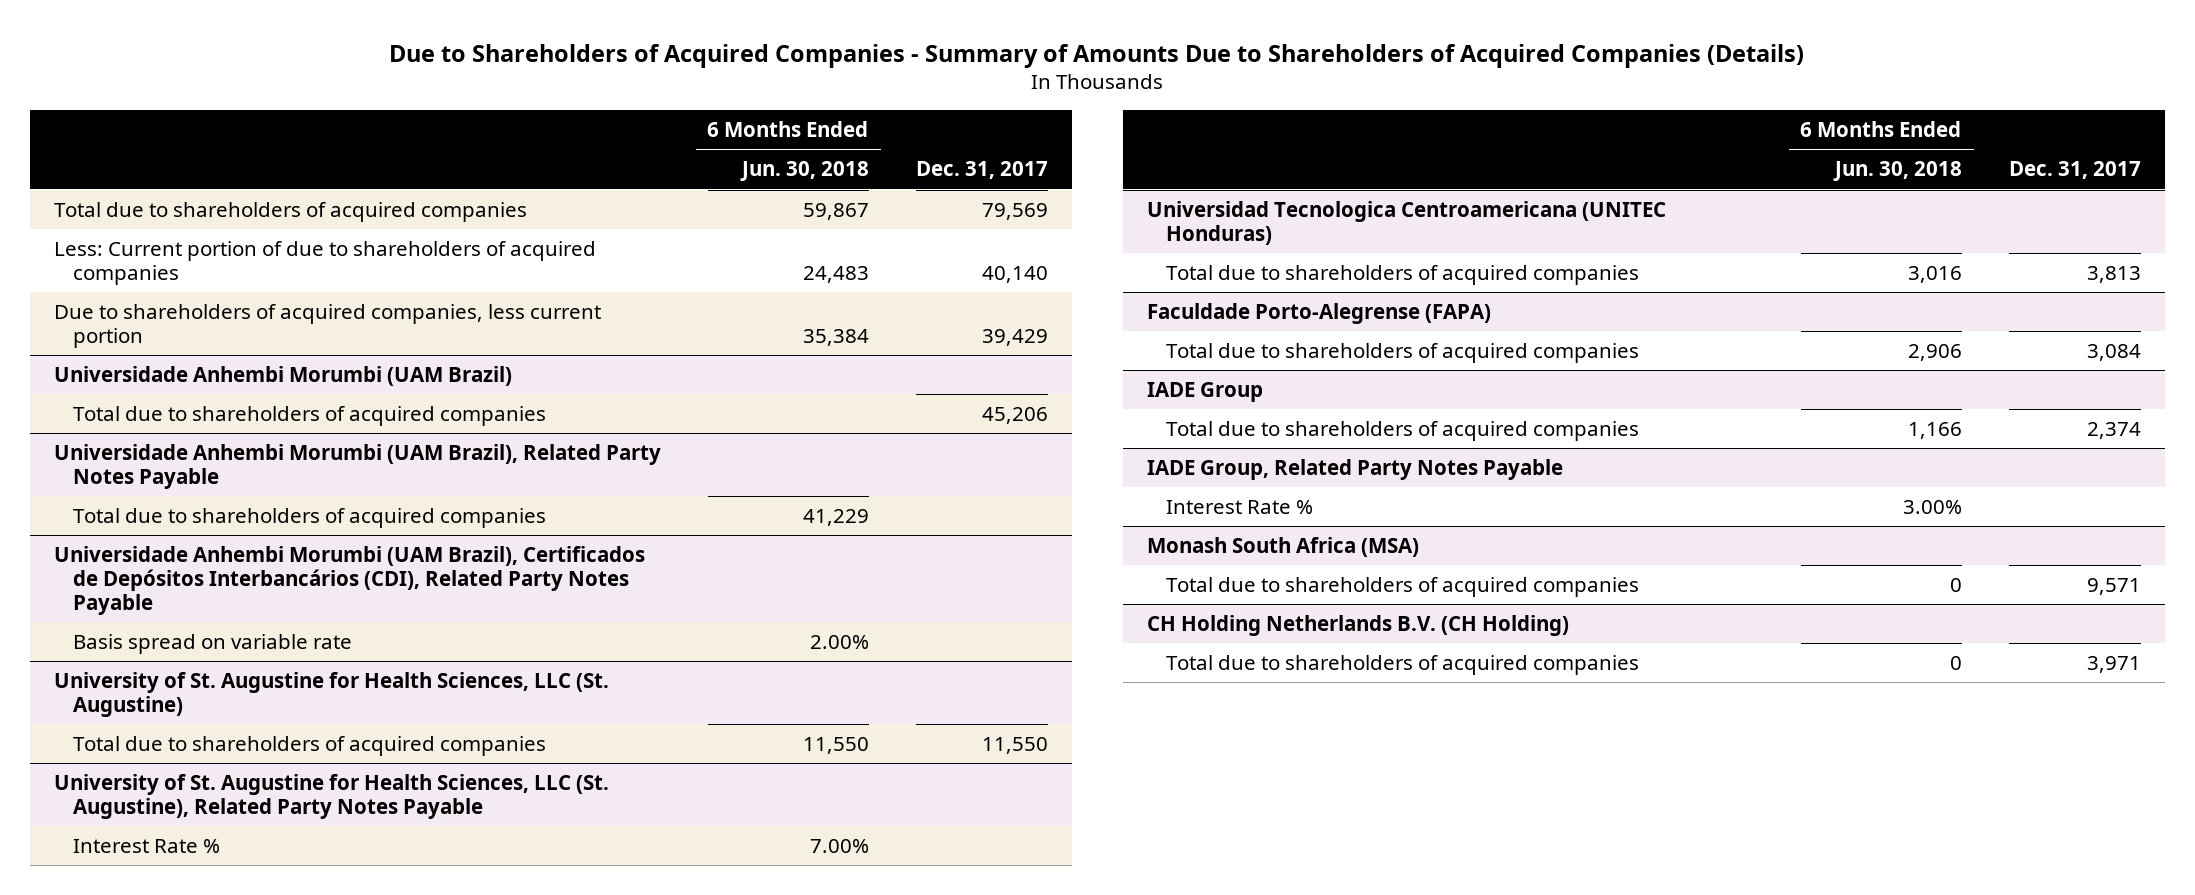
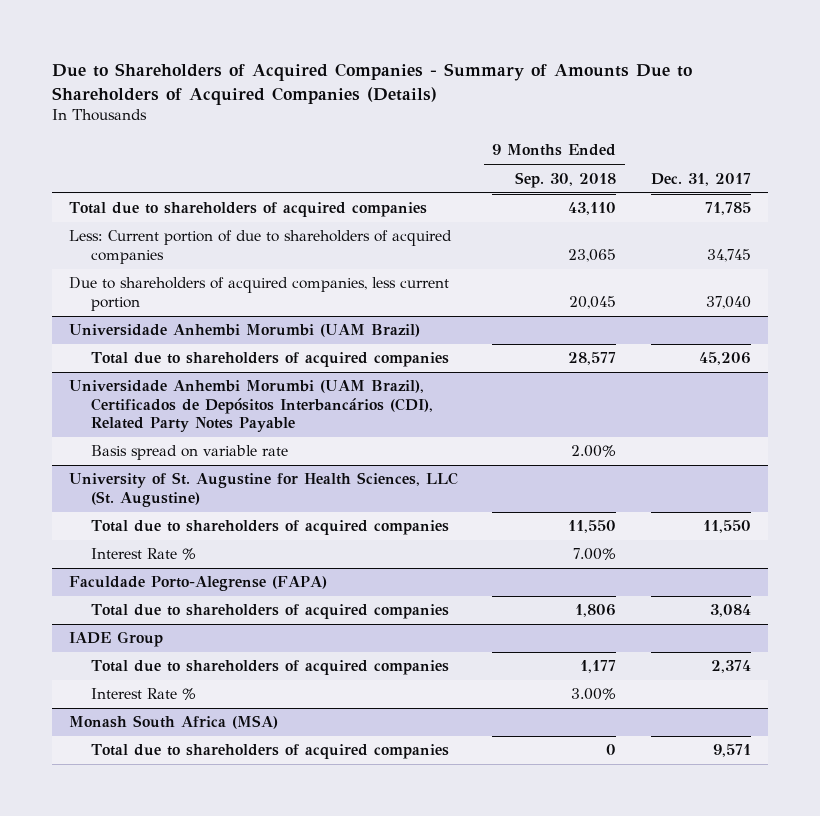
- | 6 Months Ended Jun. 30, 2018 | Dec. 31, 2017
+ | 9 Months Ended Sep. 30, 2018 | Dec. 31, 2017
- Total due to shareholders of acquired companies | 59,867 | 79,569
- Less: Current portion of due to shareholders of acquired companies | 24,483 | 40,140
- Due to shareholders of acquired companies, less current portion | 35,384 | 39,429
+ Total due to shareholders of acquired companies | 43,110 | 71,785
+ Less: Current portion of due to shareholders of acquired companies | 23,065 | 34,745
+ Due to shareholders of acquired companies, less current portion | 20,045 | 37,040
- Universidade Anhembi Morumbi (UAM Brazil), Related Party Notes Payable
- Total due to shareholders of acquired companies | 41,229 |
- University of St. Augustine for Health Sciences, LLC (St. Augustine), Related Party Notes Payable
- Universidad Tecnologica Centroamericana (UNITEC Honduras)
- Total due to shareholders of acquired companies | 3,016 | 3,813
- IADE Group, Related Party Notes Payable
- CH Holding Netherlands B.V. (CH Holding)
- Total due to shareholders of acquired companies | 0 | 3,971

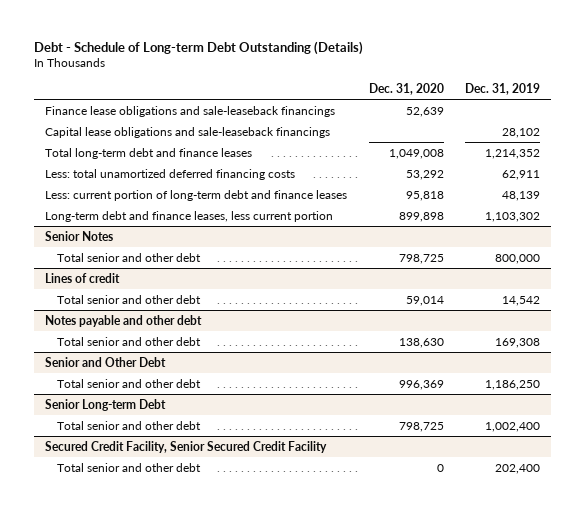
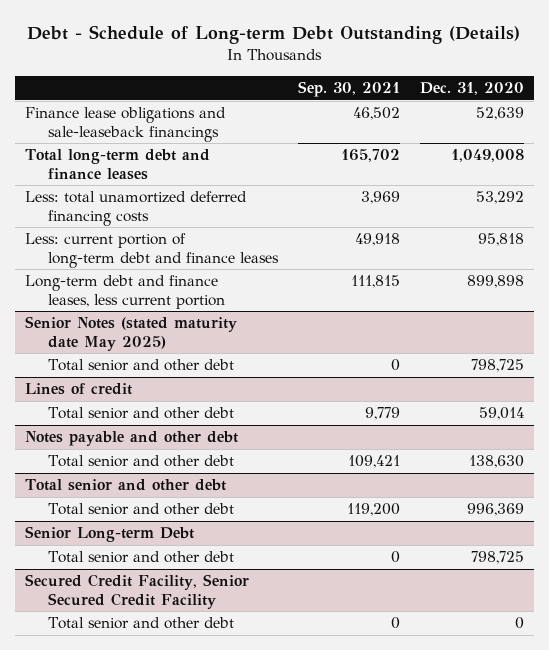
- | Dec. 31, 2020 | Dec. 31, 2019
+ | Sep. 30, 2021 | Dec. 31, 2020
- Capital lease obligations and sale-leaseback financings | | 28,102
- Senior Notes
+ Senior Notes (stated maturity date May 2025)
- Senior and Other Debt
+ Total senior and other debt

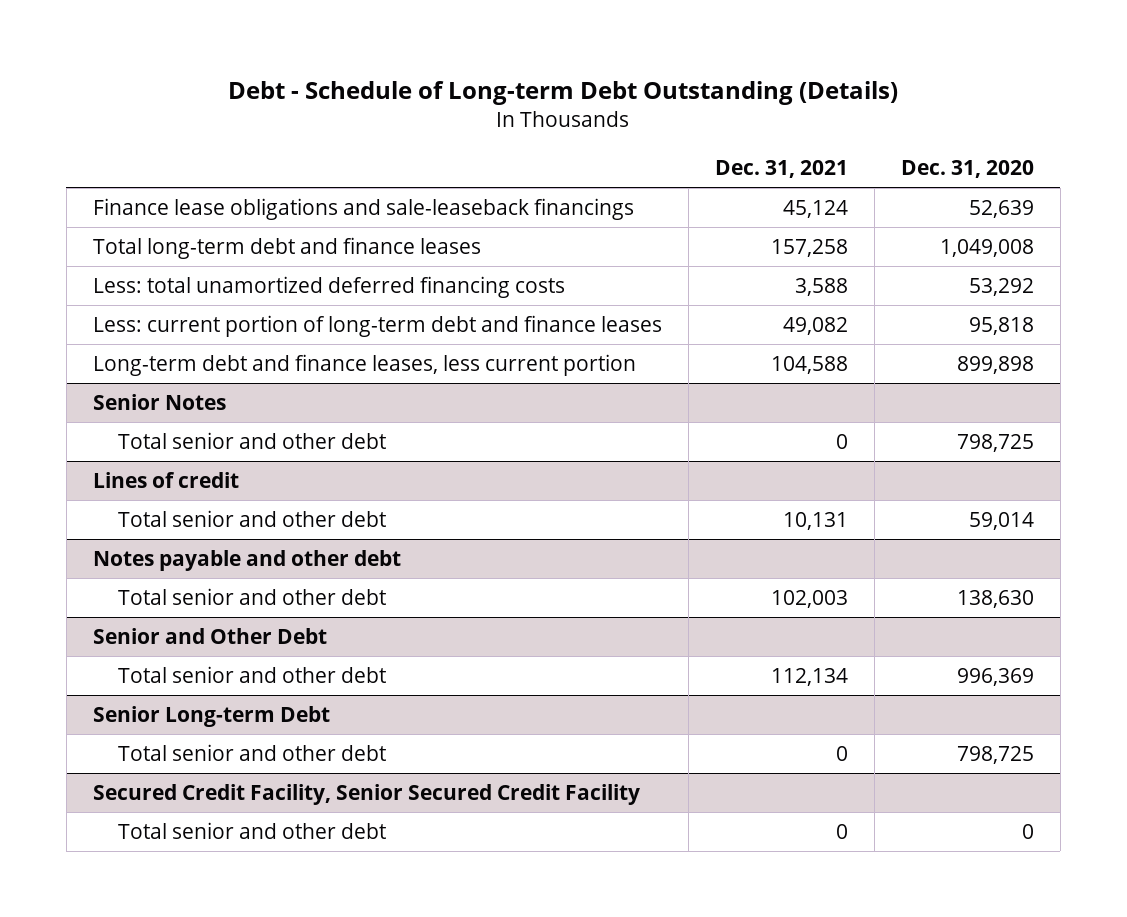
- | Sep. 30, 2021 | Dec. 31, 2020
+ | Dec. 31, 2021 | Dec. 31, 2020
- Senior Notes (stated maturity date May 2025)
+ Senior Notes
- Total senior and other debt
+ Senior and Other Debt

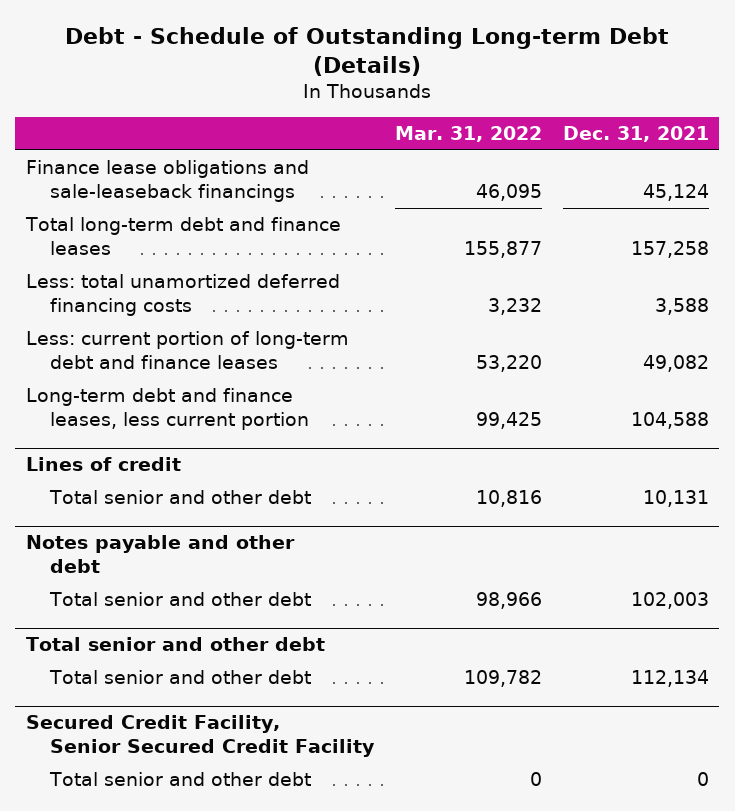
- Debt - Schedule of Long-term Debt Outstanding (Details)
+ Debt - Schedule of Outstanding Long-term Debt (Details)
- | Dec. 31, 2021 | Dec. 31, 2020
+ | Mar. 31, 2022 | Dec. 31, 2021
- Senior Notes
- Total senior and other debt | 0 | 798,725
- Senior and Other Debt
+ Total senior and other debt
- Senior Long-term Debt
- Total senior and other debt | 0 | 798,725

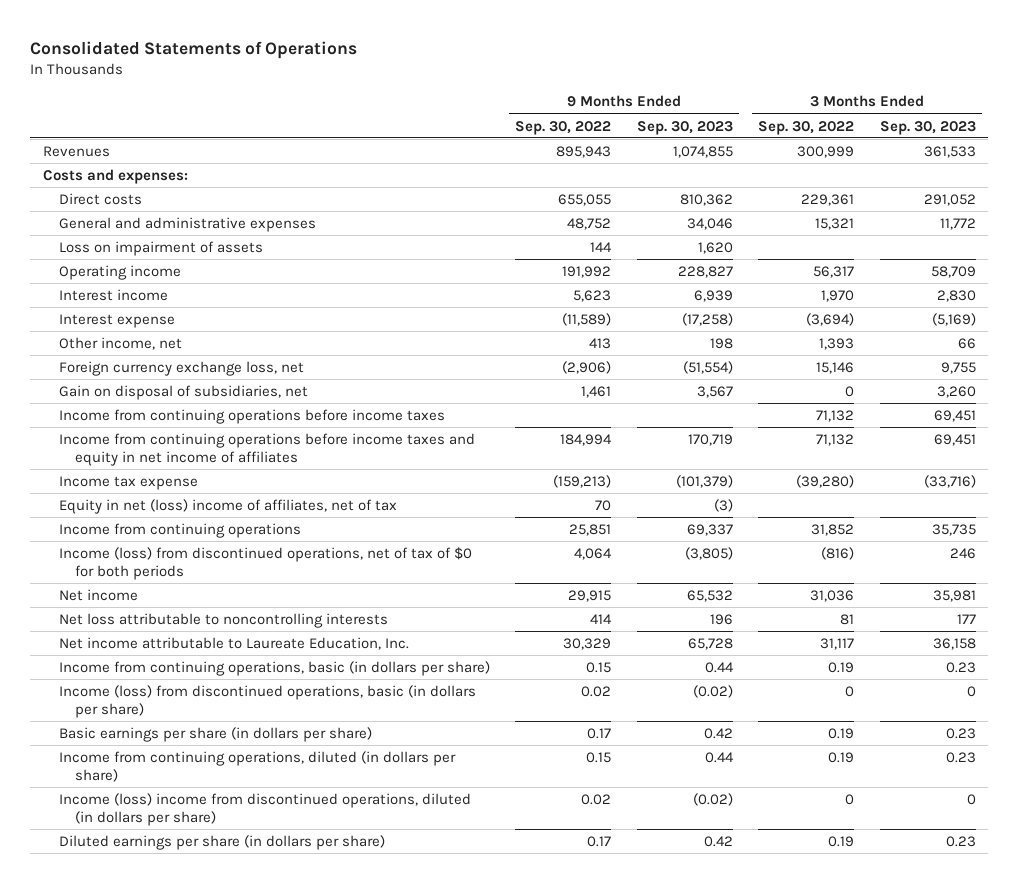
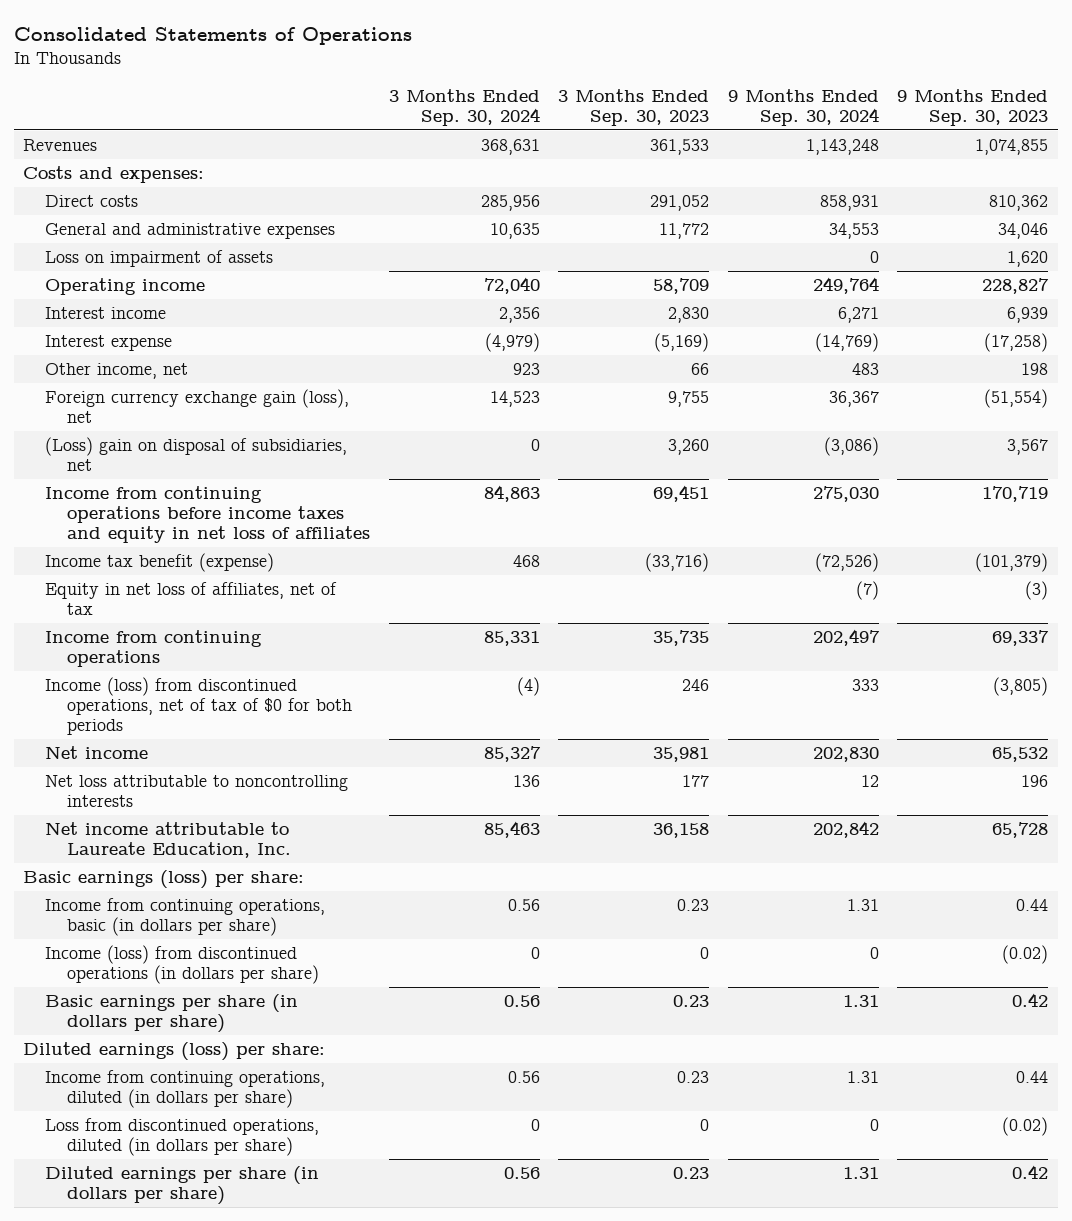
- | 9 Months Ended Sep. 30, 2022 | 9 Months Ended Sep. 30, 2023 | 3 Months Ended Sep. 30, 2022 | 3 Months Ended Sep. 30, 2023
+ | 3 Months Ended Sep. 30, 2024 | 3 Months Ended Sep. 30, 2023 | 9 Months Ended Sep. 30, 2024 | 9 Months Ended Sep. 30, 2023
- Foreign currency exchange loss, net | (2,906) | (51,554) | 15,146 | 9,755
- Gain on disposal of subsidiaries, net | 1,461 | 3,567 | 0 | 3,260
- Income from continuing operations before income taxes | | | 71,132 | 69,451
- Income from continuing operations before income taxes and equity in net income of affiliates | 184,994 | 170,719 | 71,132 | 69,451
- Income tax expense | (159,213) | (101,379) | (39,280) | (33,716)
- Equity in net (loss) income of affiliates, net of tax | 70 | (3) | |
+ Foreign currency exchange gain (loss), net | 14,523 | 9,755 | 36,367 | (51,554)
+ (Loss) gain on disposal of subsidiaries, net | 0 | 3,260 | (3,086) | 3,567
+ Income from continuing operations before income taxes and equity in net loss of affiliates | 84,863 | 69,451 | 275,030 | 170,719
+ Income tax benefit (expense) | 468 | (33,716) | (72,526) | (101,379)
+ Equity in net loss of affiliates, net of tax | | | (7) | (3)
+ Basic earnings (loss) per share:
- Income (loss) from discontinued operations, basic (in dollars per share) | 0.02 | (0.02) | 0 | 0
+ Income (loss) from discontinued operations (in dollars per share) | 0 | 0 | 0 | (0.02)
+ Diluted earnings (loss) per share:
- Income (loss) income from discontinued operations, diluted (in dollars per share) | 0.02 | (0.02) | 0 | 0
+ Loss from discontinued operations, diluted (in dollars per share) | 0 | 0 | 0 | (0.02)

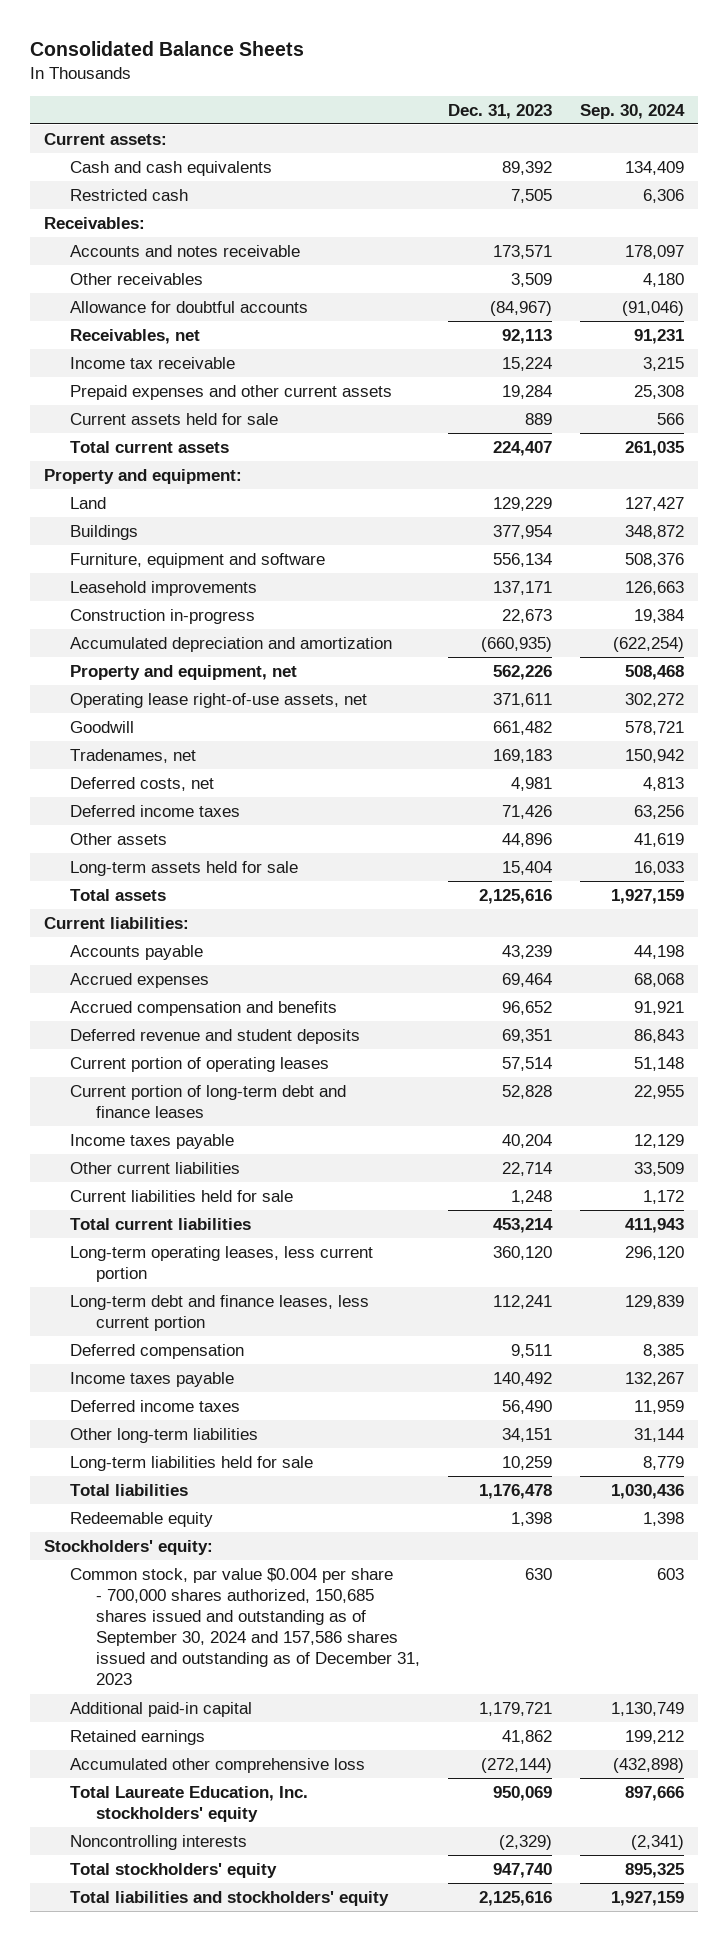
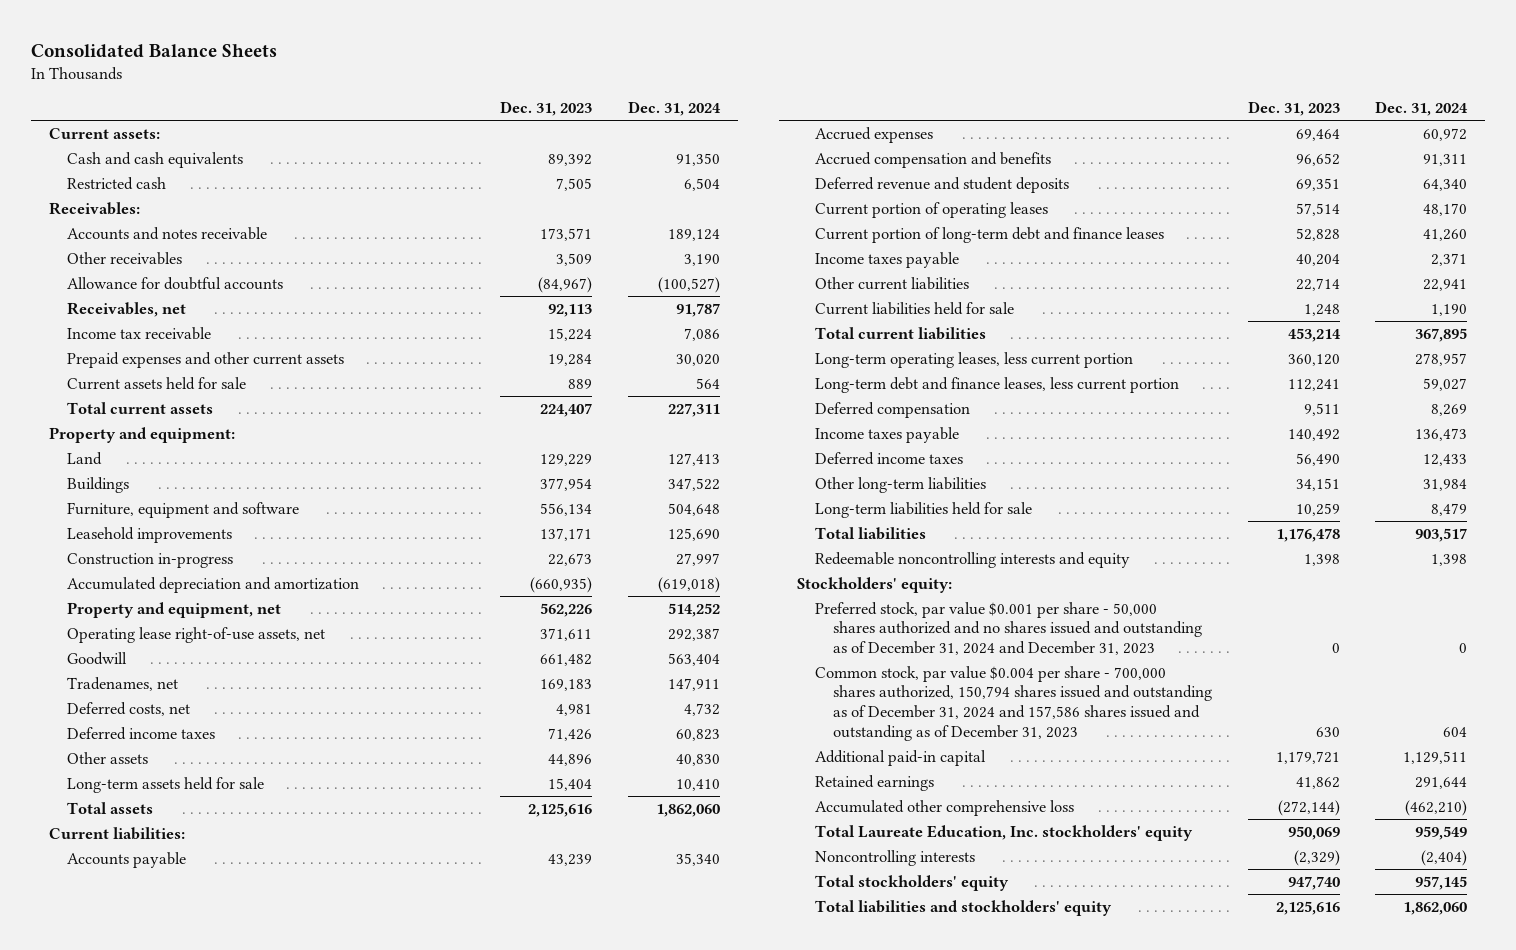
- | Dec. 31, 2023 | Sep. 30, 2024
+ | Dec. 31, 2023 | Dec. 31, 2024
- Redeemable equity | 1,398 | 1,398
+ Redeemable noncontrolling interests and equity | 1,398 | 1,398
- Common stock, par value $0.004 per share - 700,000 shares authorized, 150,685 shares issued and outstanding as of September 30, 2024 and 157,586 shares issued and outstanding as of December 31, 2023 | 630 | 603
+ Preferred stock, par value $0.001 per share - 50,000 shares authorized and no shares issued and outstanding as of December 31, 2024 and December 31, 2023 | 0 | 0
+ Common stock, par value $0.004 per share - 700,000 shares authorized, 150,794 shares issued and outstanding as of December 31, 2024 and 157,586 shares issued and outstanding as of December 31, 2023 | 630 | 604

